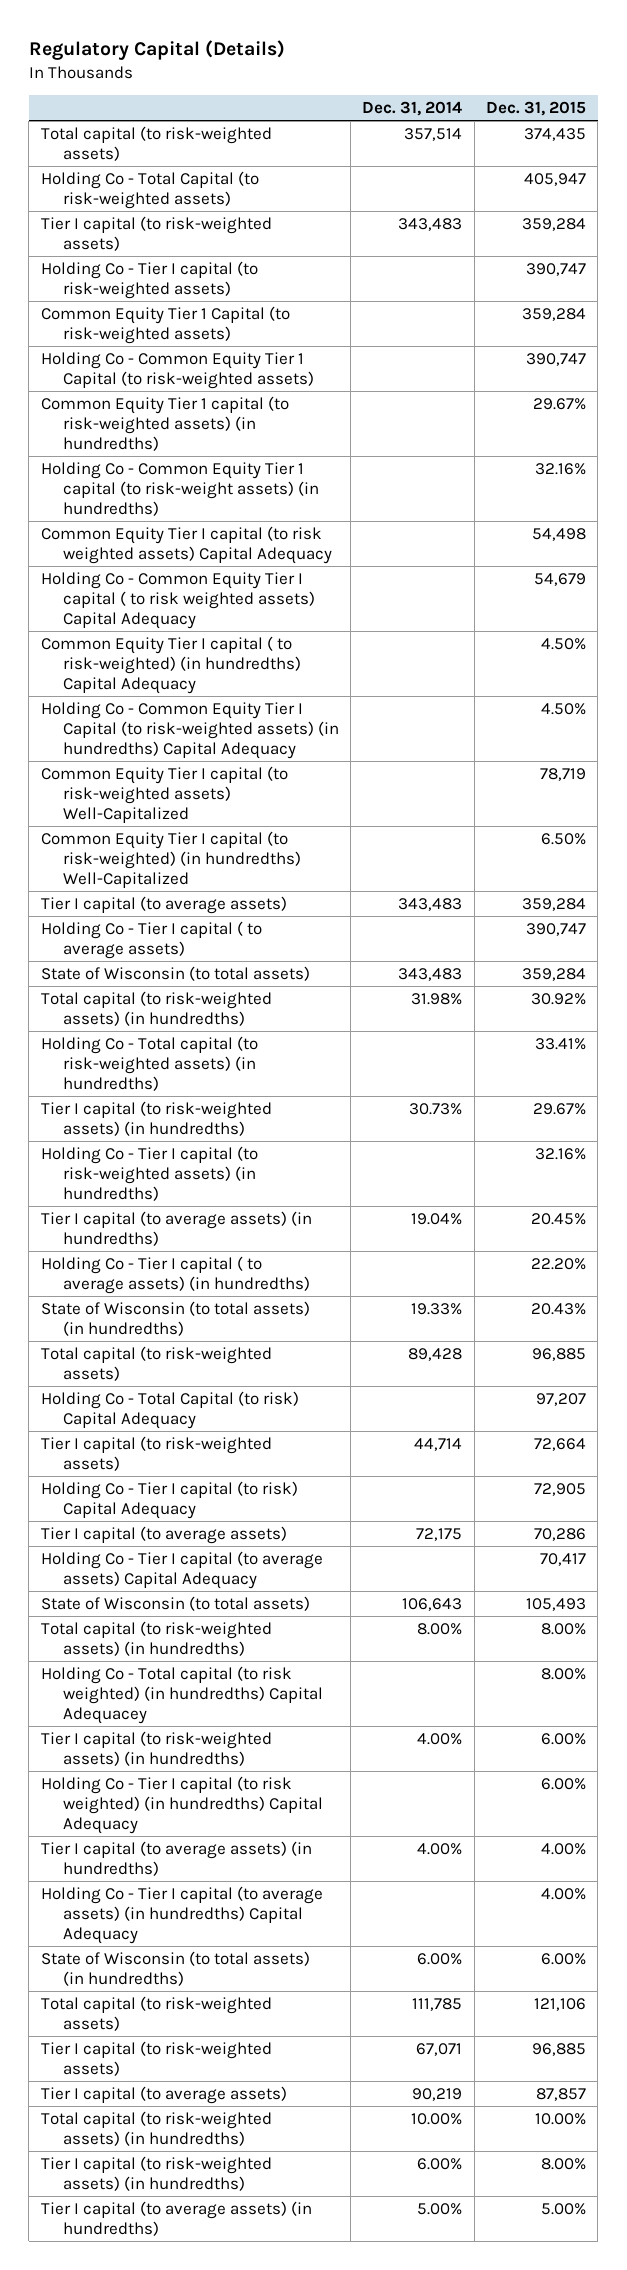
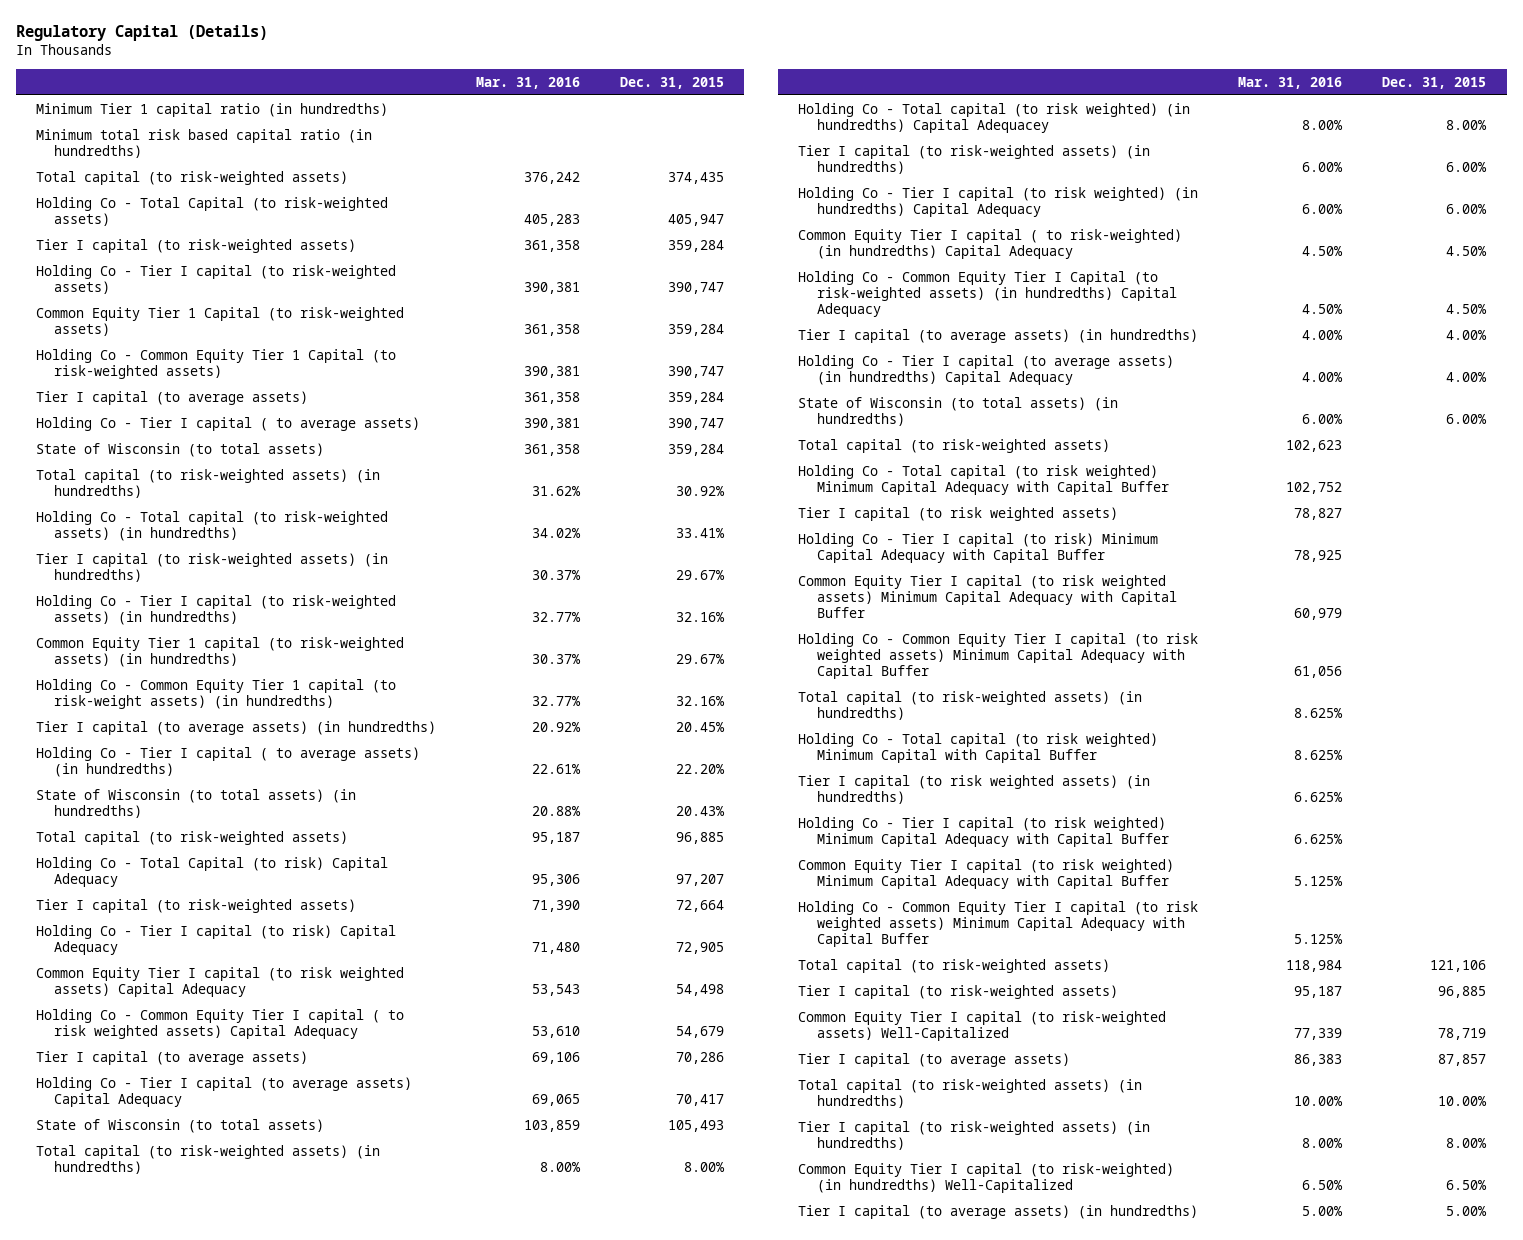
- | Dec. 31, 2014 | Dec. 31, 2015
+ | Mar. 31, 2016 | Dec. 31, 2015
+ Minimum Tier 1 capital ratio (in hundredths)
+ Minimum total risk based capital ratio (in hundredths)
moved down: Common Equity Tier 1 capital (to risk-weighted assets) (in hundredths) | 30.37% | 29.67%
moved down: Holding Co - Common Equity Tier 1 capital (to risk-weight assets) (in hundredths) | 32.77% | 32.16%
moved down: Common Equity Tier I capital (to risk weighted assets) Capital Adequacy | 53,543 | 54,498
moved down: Holding Co - Common Equity Tier I capital ( to risk weighted assets) Capital Adequacy | 53,610 | 54,679
moved down: Common Equity Tier I capital ( to risk-weighted) (in hundredths) Capital Adequacy | 4.50% | 4.50%
moved down: Holding Co - Common Equity Tier I Capital (to risk-weighted assets) (in hundredths) Capital Adequacy | 4.50% | 4.50%
+ Total capital (to risk-weighted assets) | 102,623 |
+ Holding Co - Total capital (to risk weighted) Minimum Capital Adequacy with Capital Buffer | 102,752 |
+ Tier I capital (to risk weighted assets) | 78,827 |
+ Holding Co - Tier I capital (to risk) Minimum Capital Adequacy with Capital Buffer | 78,925 |
+ Common Equity Tier I capital (to risk weighted assets) Minimum Capital Adequacy with Capital Buffer | 60,979 |
+ Holding Co - Common Equity Tier I capital (to risk weighted assets) Minimum Capital Adequacy with Capital Buffer | 61,056 |
+ Total capital (to risk-weighted assets) (in hundredths) | 8.625% |
+ Holding Co - Total capital (to risk weighted) Minimum Capital with Capital Buffer | 8.625% |
+ Tier I capital (to risk weighted assets) (in hundredths) | 6.625% |
+ Holding Co - Tier I capital (to risk weighted) Minimum Capital Adequacy with Capital Buffer | 6.625% |
+ Common Equity Tier I capital (to risk weighted) Minimum Capital Adequacy with Capital Buffer | 5.125% |
+ Holding Co - Common Equity Tier I capital (to risk weighted assets) Minimum Capital Adequacy with Capital Buffer | 5.125% |
moved down: Common Equity Tier I capital (to risk-weighted assets) Well-Capitalized | 77,339 | 78,719
moved down: Common Equity Tier I capital (to risk-weighted) (in hundredths) Well-Capitalized | 6.50% | 6.50%

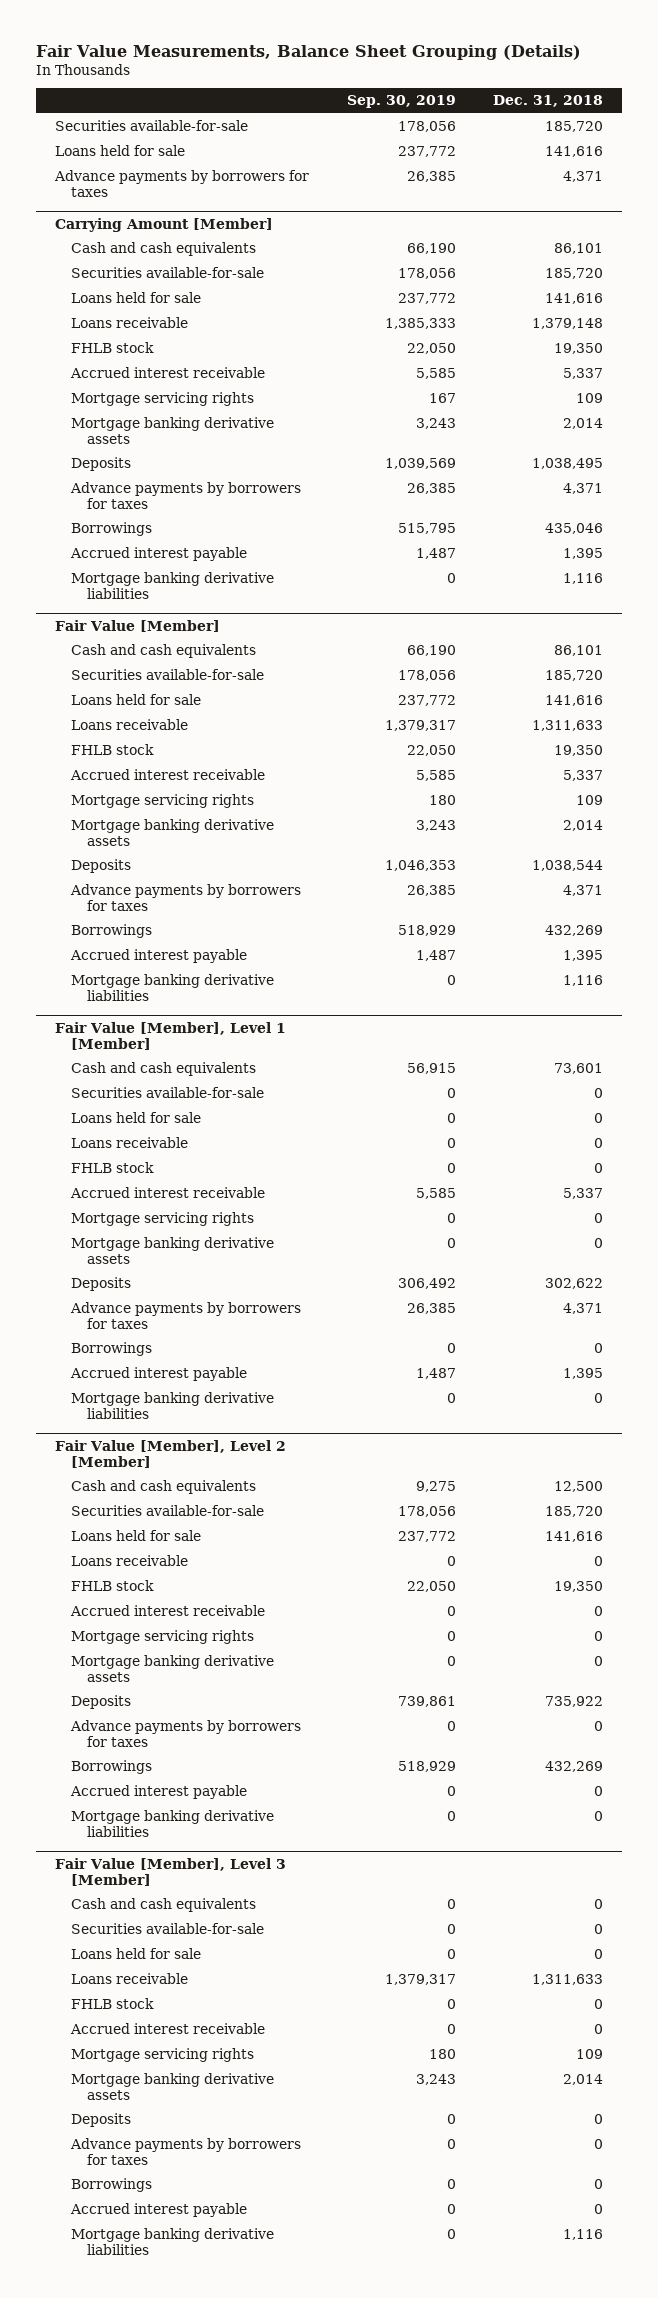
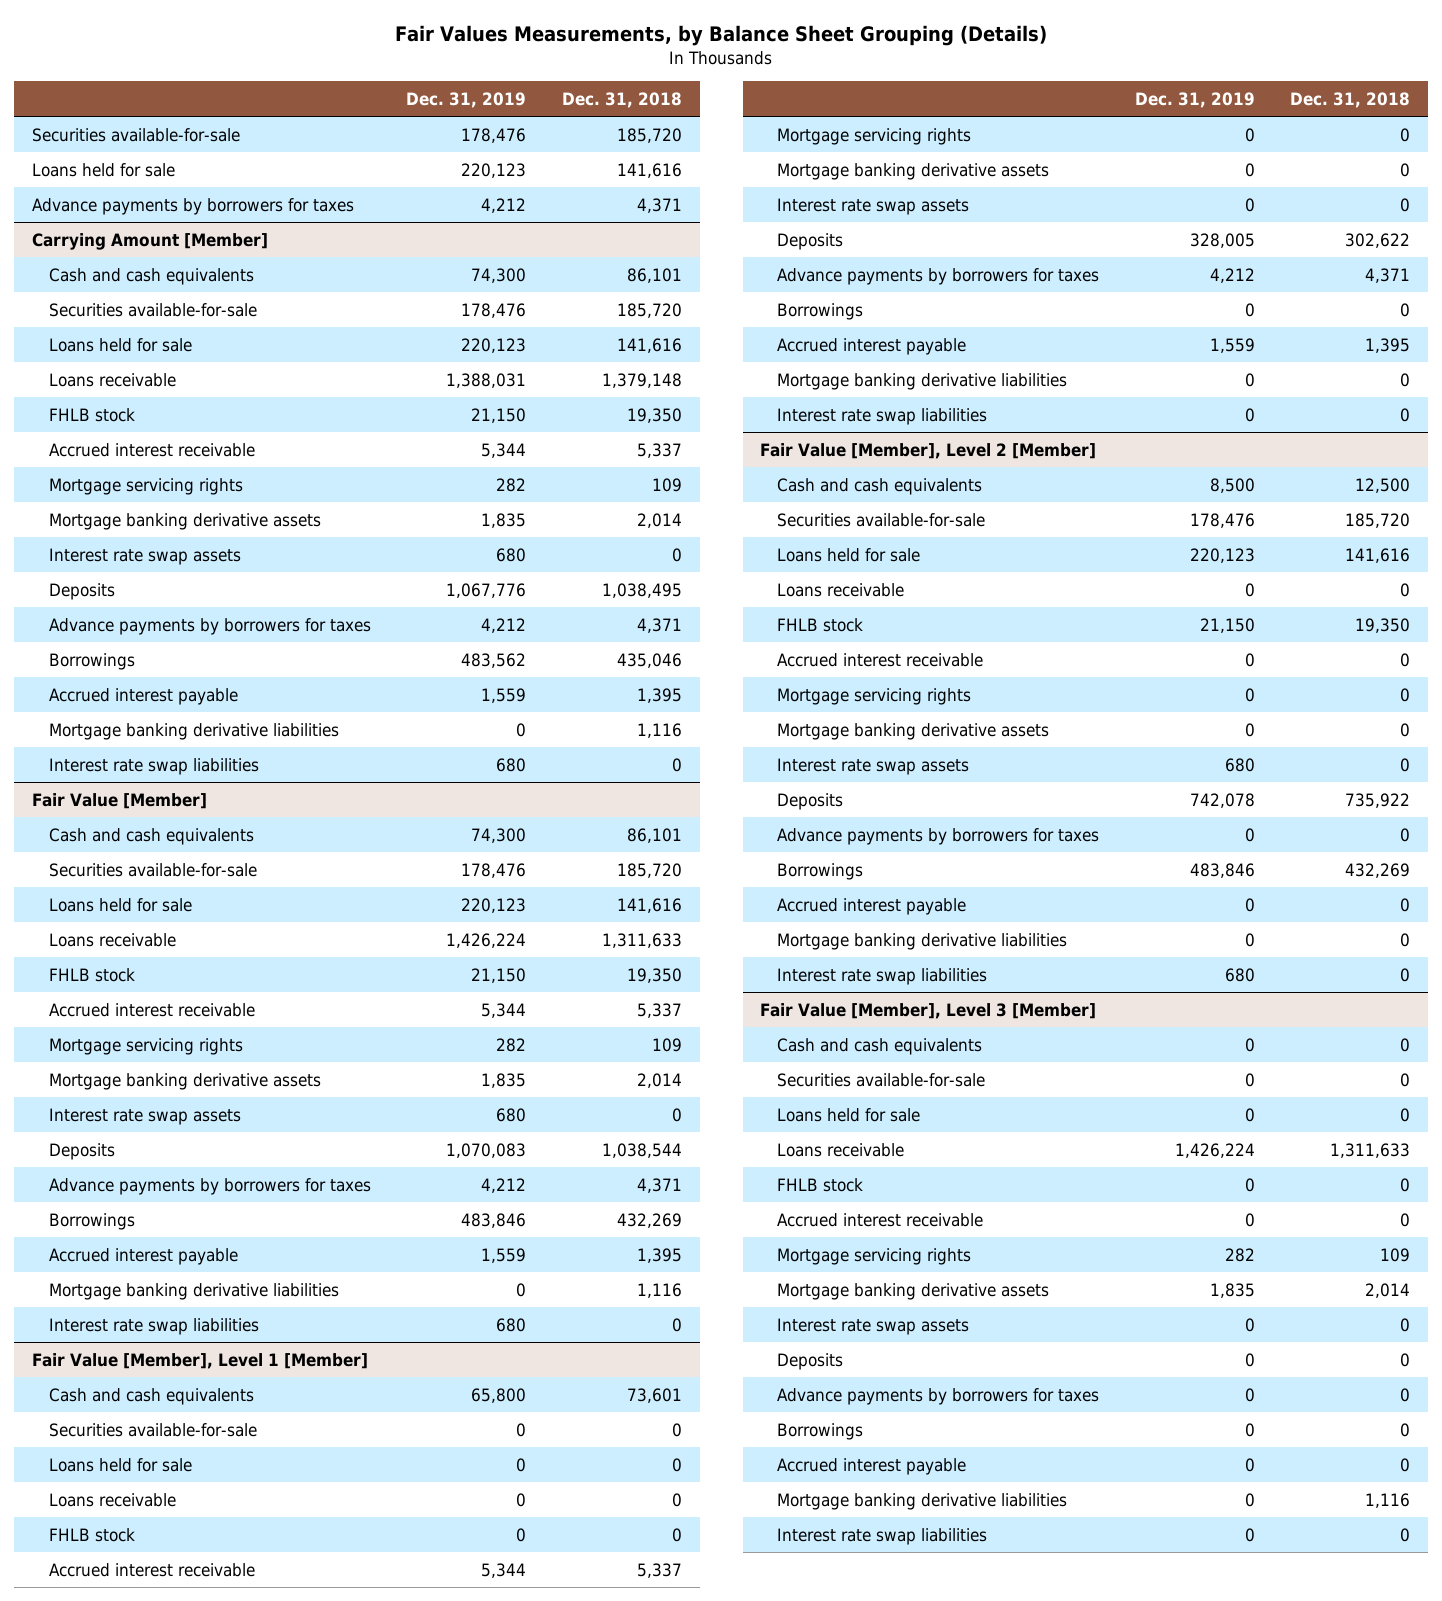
- Fair Value Measurements, Balance Sheet Grouping (Details)
+ Fair Values Measurements, by Balance Sheet Grouping (Details)
- | Sep. 30, 2019 | Dec. 31, 2018
+ | Dec. 31, 2019 | Dec. 31, 2018
@ Carrying Amount [Member]
+ Interest rate swap assets | 680 | 0
+ Interest rate swap liabilities | 680 | 0
@ Fair Value [Member]
+ Interest rate swap assets | 680 | 0
+ Interest rate swap liabilities | 680 | 0
@ Fair Value [Member], Level 1 [Member]
+ Interest rate swap assets | 0 | 0
+ Interest rate swap liabilities | 0 | 0
@ Fair Value [Member], Level 2 [Member]
+ Interest rate swap assets | 680 | 0
+ Interest rate swap liabilities | 680 | 0
@ Fair Value [Member], Level 3 [Member]
+ Interest rate swap assets | 0 | 0
+ Interest rate swap liabilities | 0 | 0

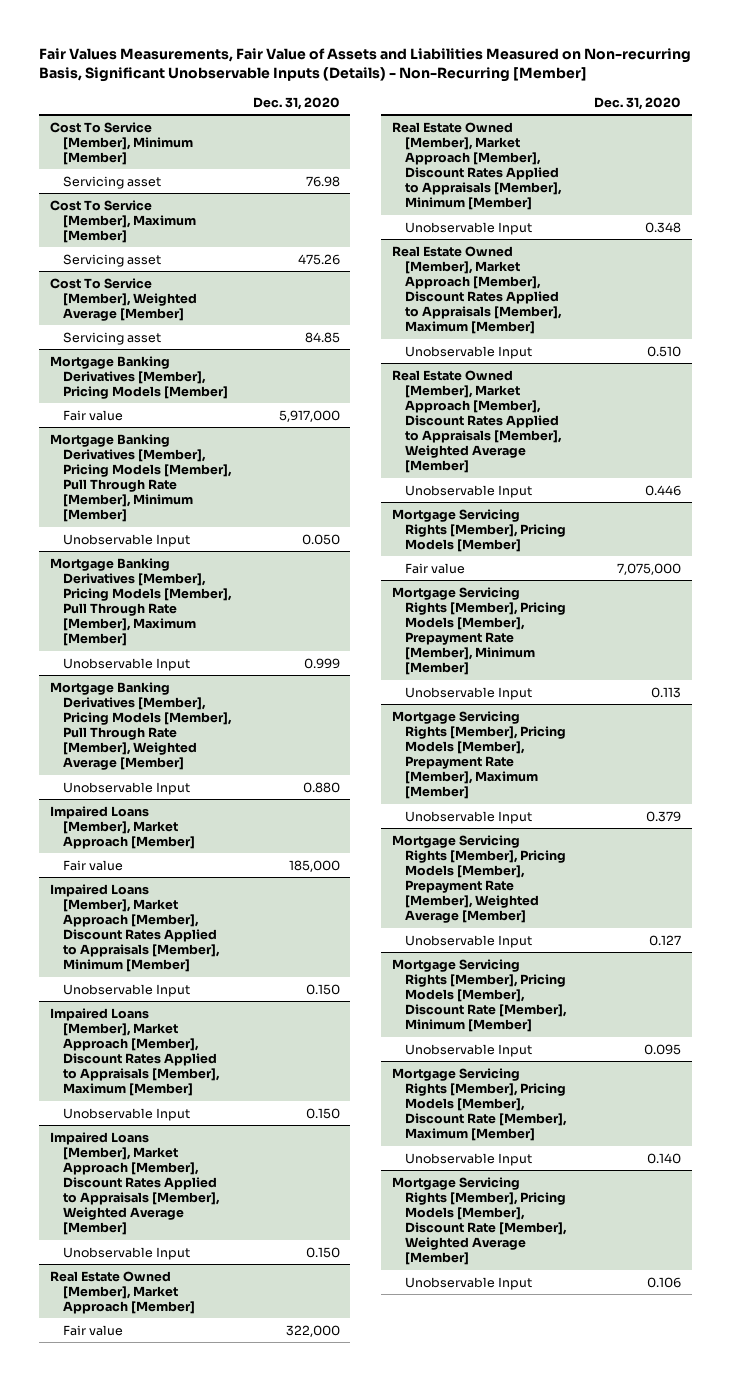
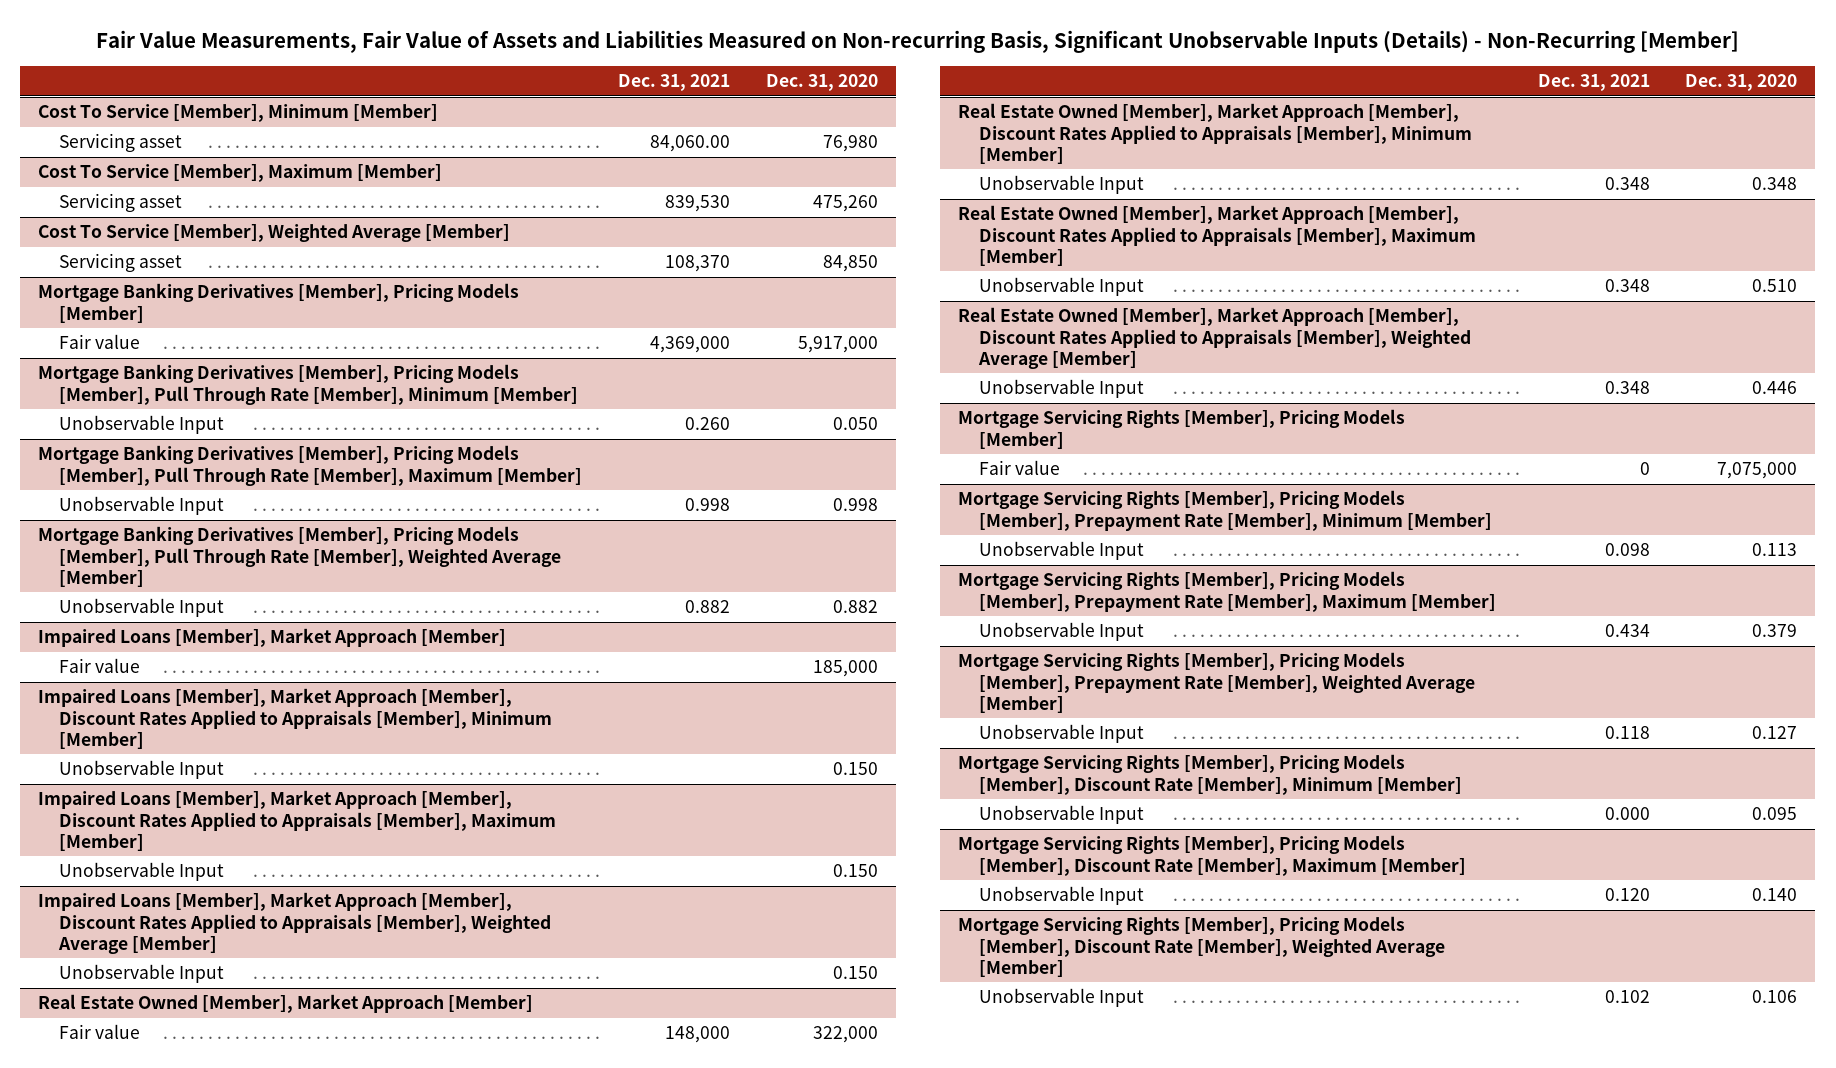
- Fair Values Measurements, Fair Value of Assets and Liabilities Measured on Non-recurring Basis, Significant Unobservable Inputs (Details) - Non-Recurring [Member]
+ Fair Value Measurements, Fair Value of Assets and Liabilities Measured on Non-recurring Basis, Significant Unobservable Inputs (Details) - Non-Recurring [Member]
- | Dec. 31, 2020
+ | Dec. 31, 2021 | Dec. 31, 2020
@ Cost To Service [Member], Minimum [Member]
- Servicing asset | 76.98
+ Servicing asset | 84,060.00 | 76,980
@ Cost To Service [Member], Maximum [Member]
- Servicing asset | 475.26
+ Servicing asset | 839,530 | 475,260
@ Cost To Service [Member], Weighted Average [Member]
- Servicing asset | 84.85
+ Servicing asset | 108,370 | 84,850
@ Mortgage Banking Derivatives [Member], Pricing Models [Member], Pull Through Rate [Member], Maximum [Member]
- Unobservable Input | 0.999
+ Unobservable Input | 0.998 | 0.998
@ Mortgage Banking Derivatives [Member], Pricing Models [Member], Pull Through Rate [Member], Weighted Average [Member]
- Unobservable Input | 0.880
+ Unobservable Input | 0.882 | 0.882

